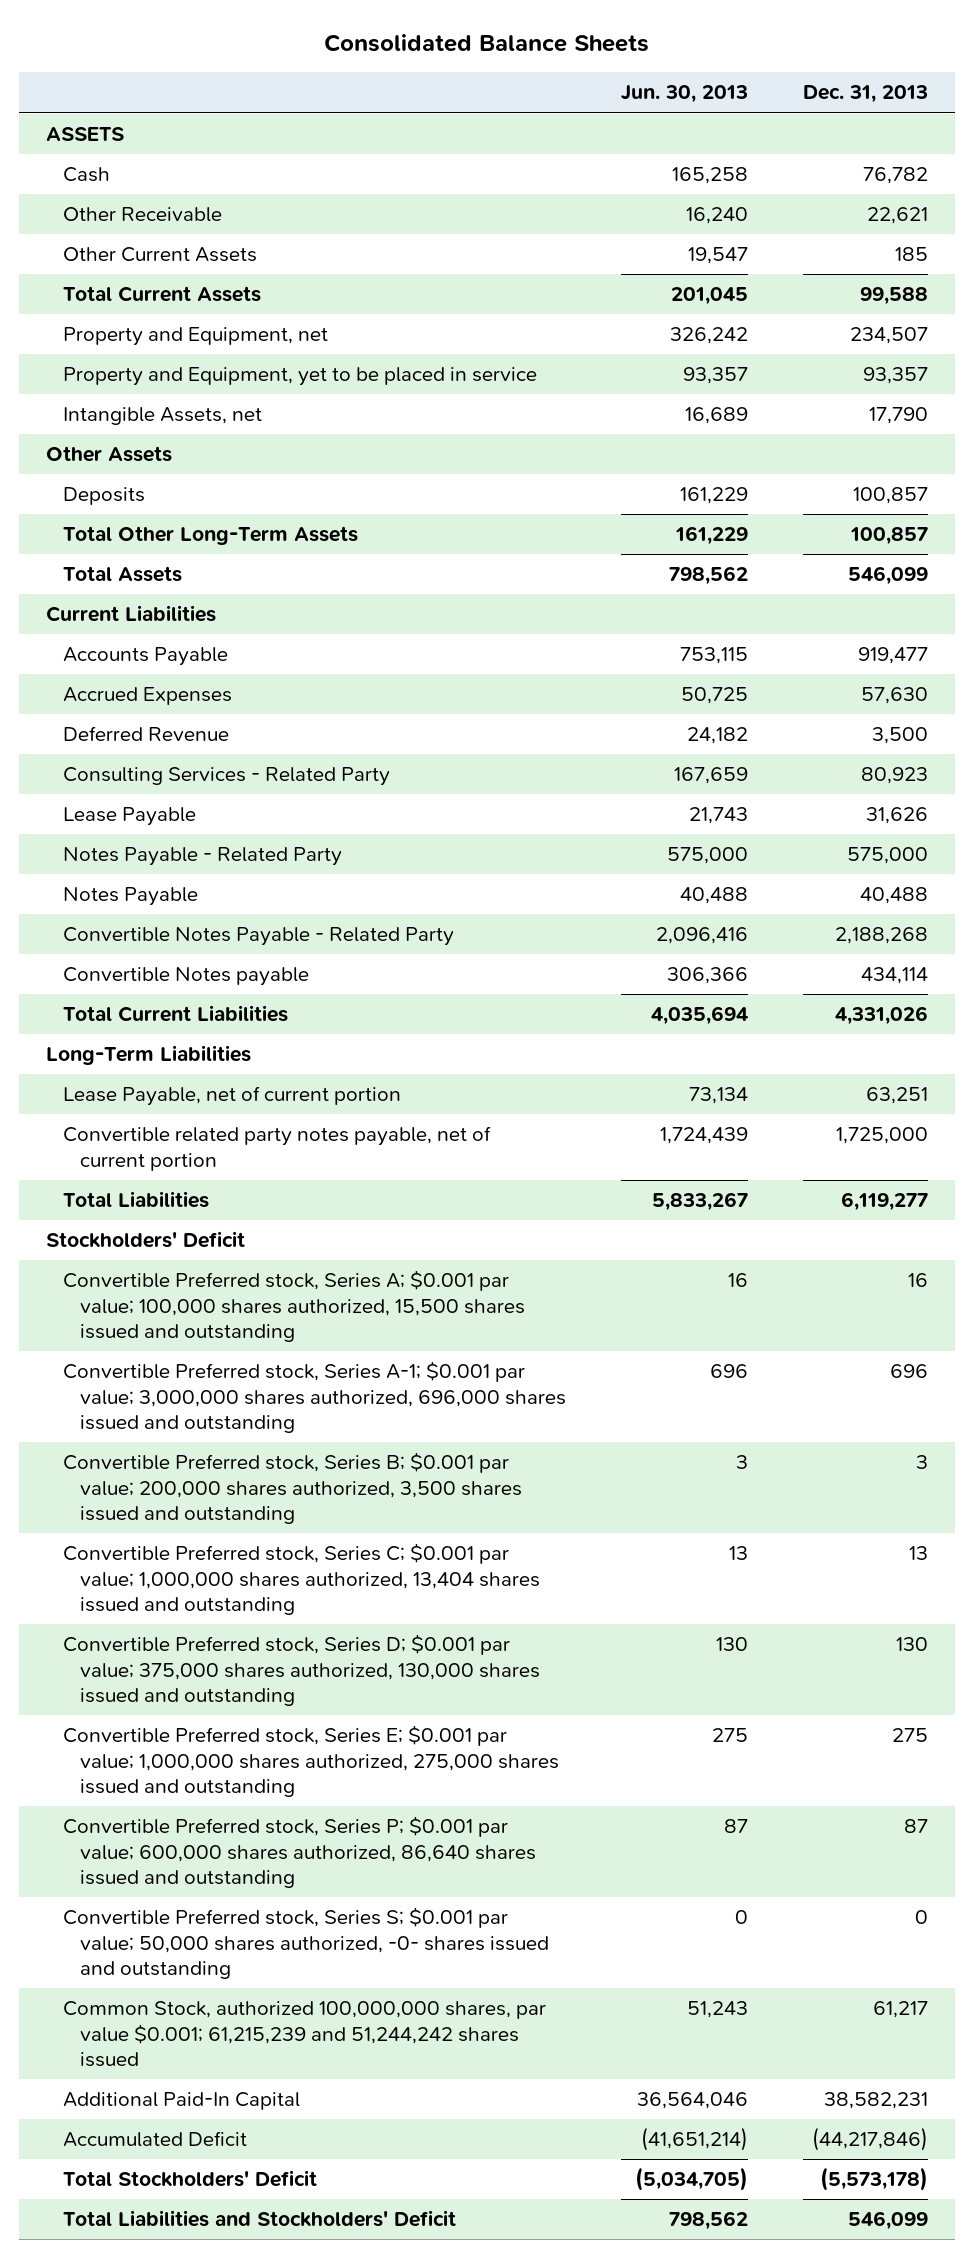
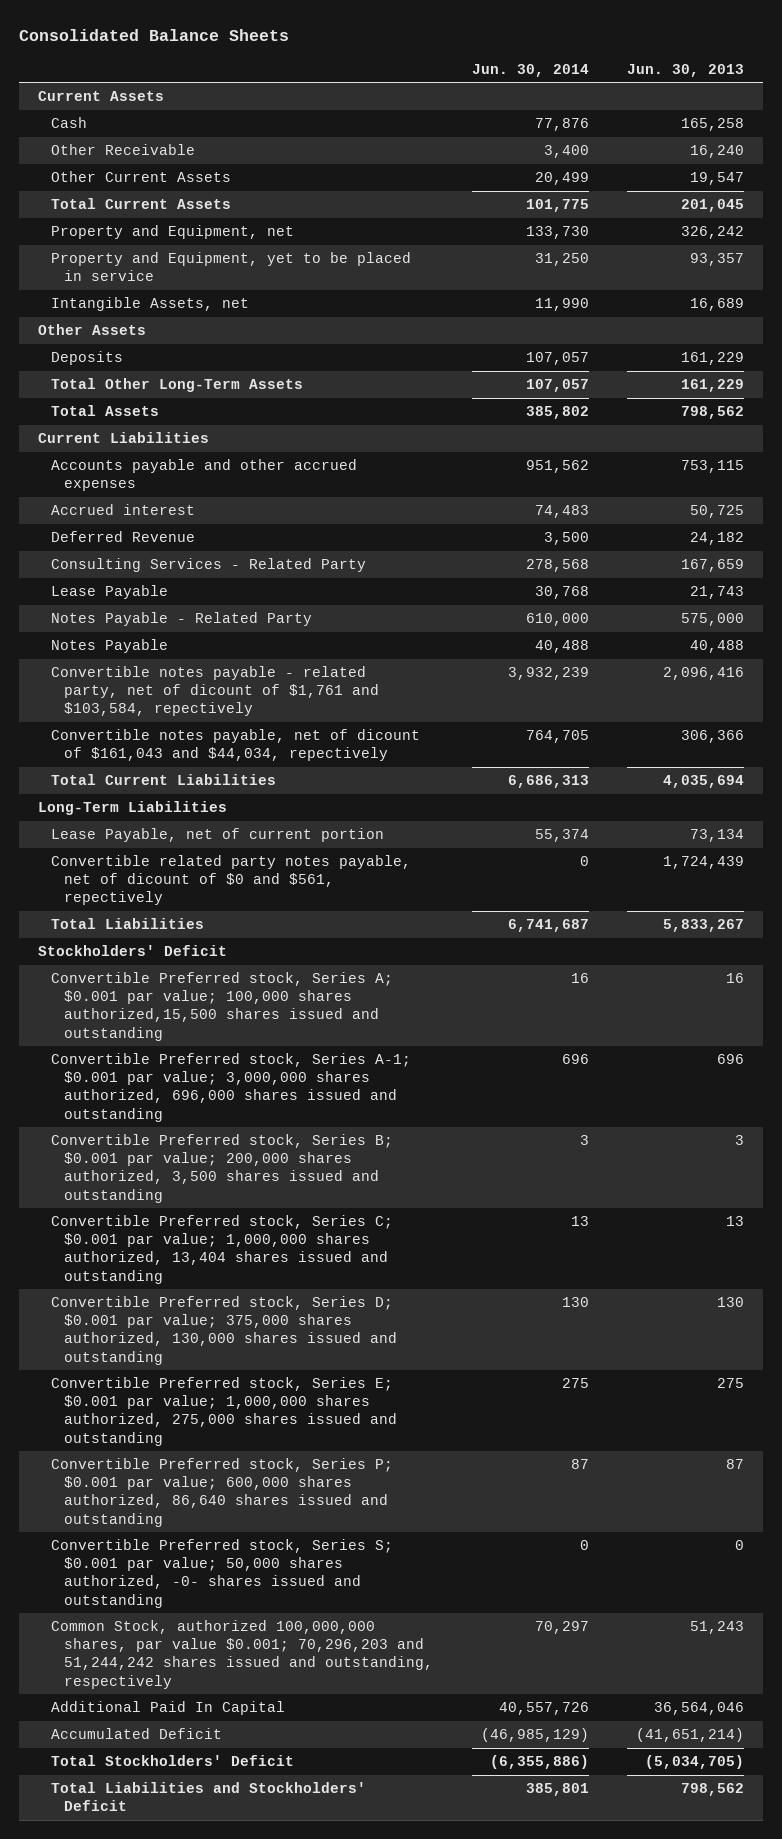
- | Jun. 30, 2013 | Dec. 31, 2013
+ | Jun. 30, 2014 | Jun. 30, 2013
- ASSETS
+ Current Assets
- Accounts Payable | 753,115 | 919,477
- Accrued Expenses | 50,725 | 57,630
+ Accounts payable and other accrued expenses | 951,562 | 753,115
+ Accrued interest | 74,483 | 50,725
- Convertible Notes Payable - Related Party | 2,096,416 | 2,188,268
- Convertible Notes payable | 306,366 | 434,114
+ Convertible notes payable - related party, net of dicount of $1,761 and $103,584, repectively | 3,932,239 | 2,096,416
+ Convertible notes payable, net of dicount of $161,043 and $44,034, repectively | 764,705 | 306,366
- Convertible related party notes payable, net of current portion | 1,724,439 | 1,725,000
+ Convertible related party notes payable, net of dicount of $0 and $561, repectively | 0 | 1,724,439
- Convertible Preferred stock, Series A; $0.001 par value; 100,000 shares authorized, 15,500 shares issued and outstanding | 16 | 16
+ Convertible Preferred stock, Series A; $0.001 par value; 100,000 shares authorized,15,500 shares issued and outstanding | 16 | 16
- Common Stock, authorized 100,000,000 shares, par value $0.001; 61,215,239 and 51,244,242 shares issued | 51,243 | 61,217
- Additional Paid-In Capital | 36,564,046 | 38,582,231
+ Common Stock, authorized 100,000,000 shares, par value $0.001; 70,296,203 and 51,244,242 shares issued and outstanding, respectively | 70,297 | 51,243
+ Additional Paid In Capital | 40,557,726 | 36,564,046

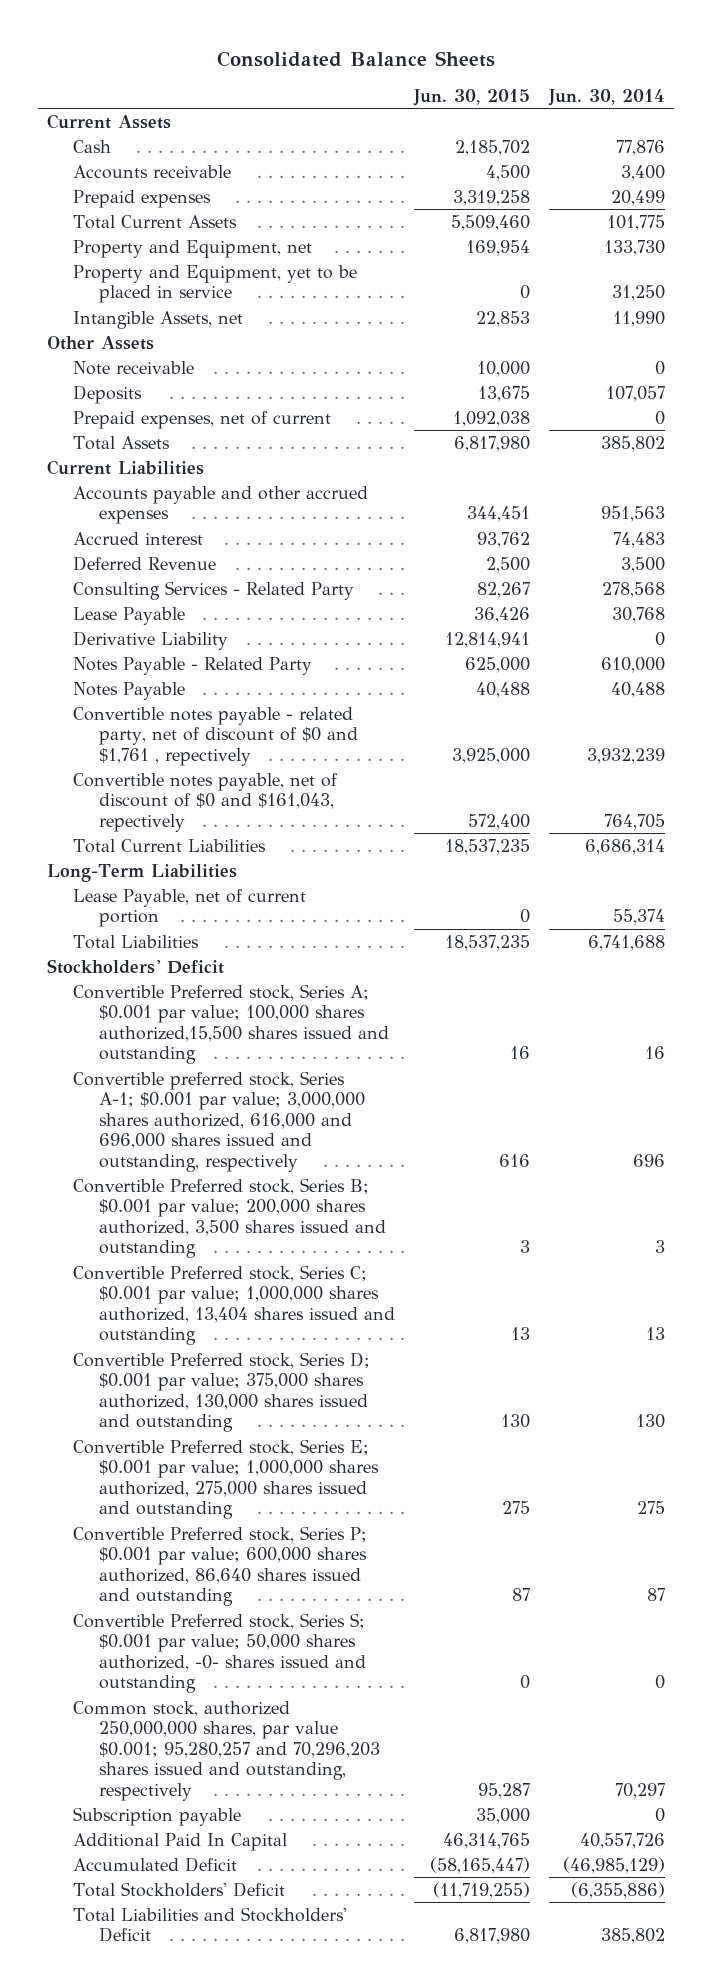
- | Jun. 30, 2014 | Jun. 30, 2013
+ | Jun. 30, 2015 | Jun. 30, 2014
- Other Receivable | 3,400 | 16,240
- Other Current Assets | 20,499 | 19,547
+ Accounts receivable | 4,500 | 3,400
+ Prepaid expenses | 3,319,258 | 20,499
+ Note receivable | 10,000 | 0
- Total Other Long-Term Assets | 107,057 | 161,229
+ Prepaid expenses, net of current | 1,092,038 | 0
- Accounts payable and other accrued expenses | 951,562 | 753,115
+ Accounts payable and other accrued expenses | 344,451 | 951,563
+ Derivative Liability | 12,814,941 | 0
- Convertible notes payable - related party, net of dicount of $1,761 and $103,584, repectively | 3,932,239 | 2,096,416
- Convertible notes payable, net of dicount of $161,043 and $44,034, repectively | 764,705 | 306,366
- Total Current Liabilities | 6,686,313 | 4,035,694
+ Convertible notes payable - related party, net of discount of $0 and $1,761 , repectively | 3,925,000 | 3,932,239
+ Convertible notes payable, net of discount of $0 and $161,043, repectively | 572,400 | 764,705
+ Total Current Liabilities | 18,537,235 | 6,686,314
- Convertible related party notes payable, net of dicount of $0 and $561, repectively | 0 | 1,724,439
- Total Liabilities | 6,741,687 | 5,833,267
+ Total Liabilities | 18,537,235 | 6,741,688
- Convertible Preferred stock, Series A-1; $0.001 par value; 3,000,000 shares authorized, 696,000 shares issued and outstanding | 696 | 696
+ Convertible preferred stock, Series A-1; $0.001 par value; 3,000,000 shares authorized, 616,000 and 696,000 shares issued and outstanding, respectively | 616 | 696
- Common Stock, authorized 100,000,000 shares, par value $0.001; 70,296,203 and 51,244,242 shares issued and outstanding, respectively | 70,297 | 51,243
+ Common stock, authorized 250,000,000 shares, par value $0.001; 95,280,257 and 70,296,203 shares issued and outstanding, respectively | 95,287 | 70,297
+ Subscription payable | 35,000 | 0
- Total Liabilities and Stockholders' Deficit | 385,801 | 798,562
+ Total Liabilities and Stockholders' Deficit | 6,817,980 | 385,802

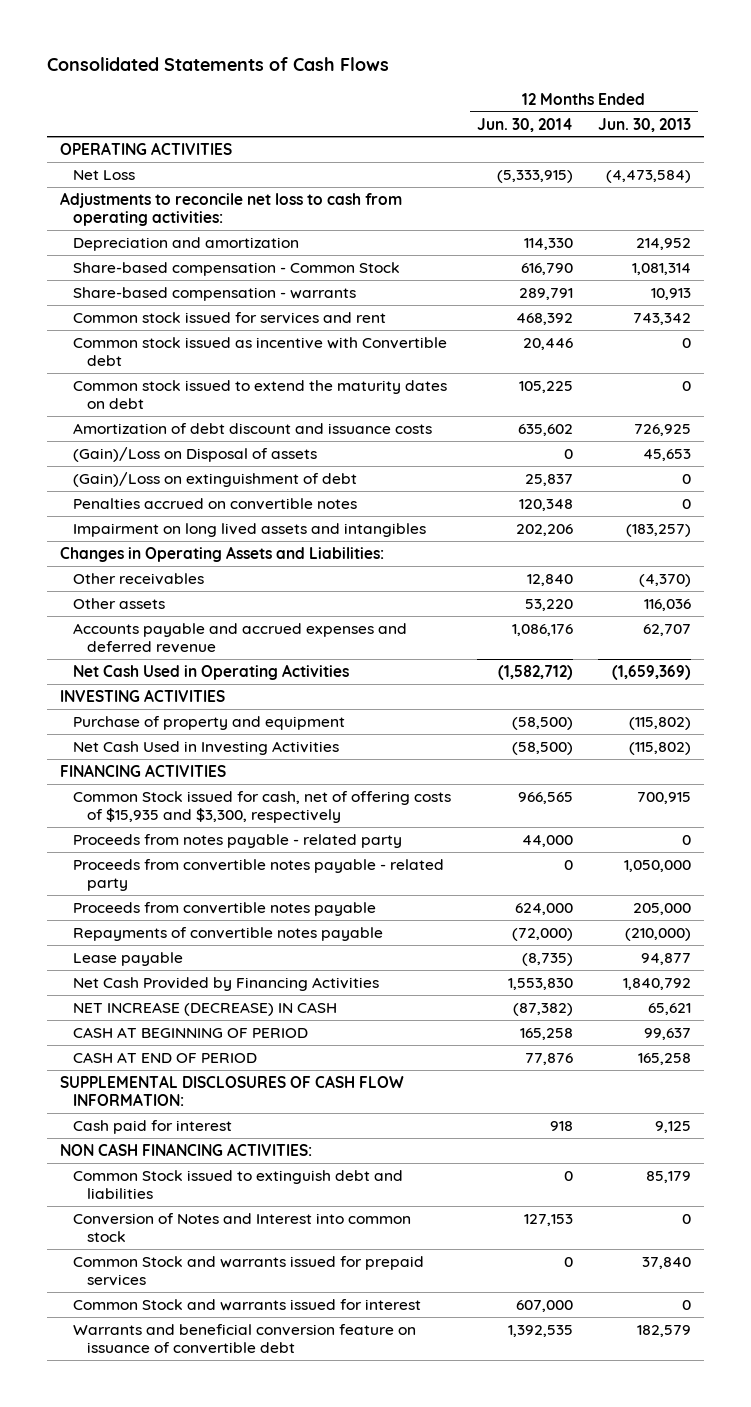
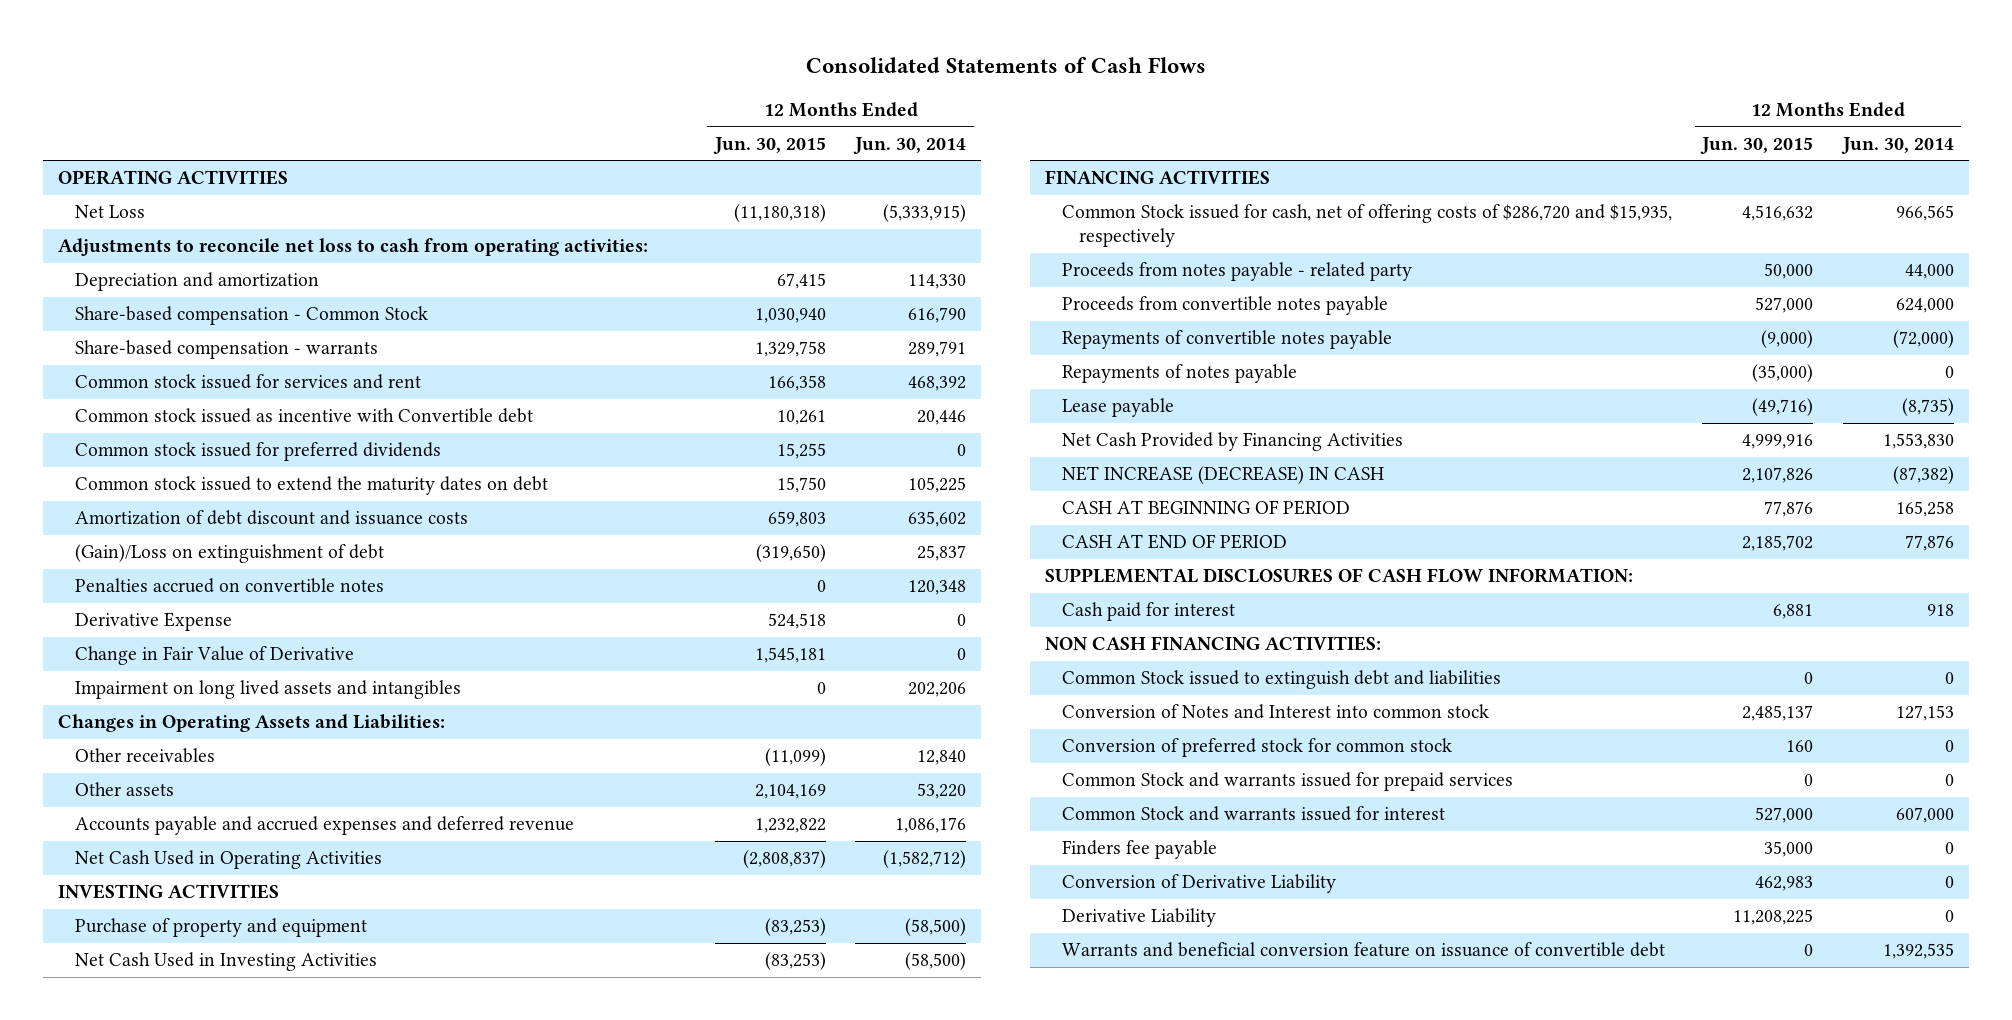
- | 12 Months Ended Jun. 30, 2014 | 12 Months Ended Jun. 30, 2013
+ | 12 Months Ended Jun. 30, 2015 | 12 Months Ended Jun. 30, 2014
+ Common stock issued for preferred dividends | 15,255 | 0
- (Gain)/Loss on Disposal of assets | 0 | 45,653
+ Derivative Expense | 524,518 | 0
+ Change in Fair Value of Derivative | 1,545,181 | 0
- Common Stock issued for cash, net of offering costs of $15,935 and $3,300, respectively | 966,565 | 700,915
+ Common Stock issued for cash, net of offering costs of $286,720 and $15,935, respectively | 4,516,632 | 966,565
- Proceeds from convertible notes payable - related party | 0 | 1,050,000
+ Repayments of notes payable | (35,000) | 0
+ Conversion of preferred stock for common stock | 160 | 0
+ Finders fee payable | 35,000 | 0
+ Conversion of Derivative Liability | 462,983 | 0
+ Derivative Liability | 11,208,225 | 0

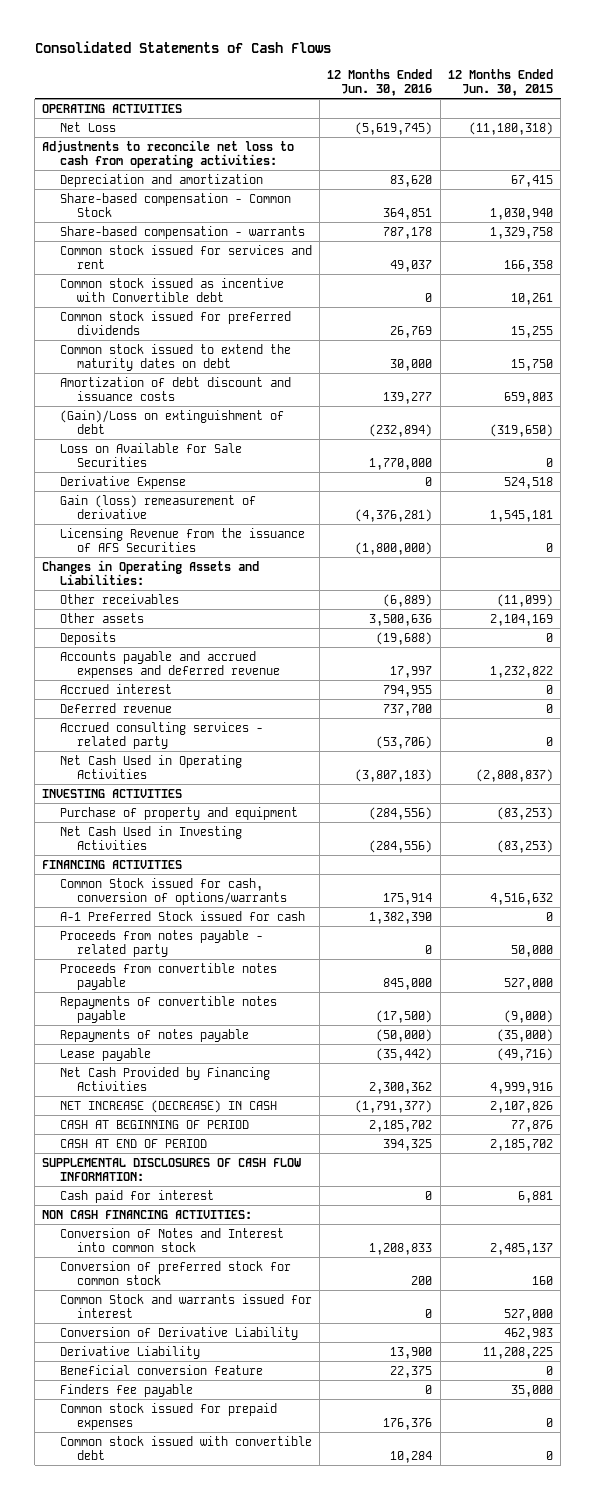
- | 12 Months Ended Jun. 30, 2015 | 12 Months Ended Jun. 30, 2014
+ | 12 Months Ended Jun. 30, 2016 | 12 Months Ended Jun. 30, 2015
- Penalties accrued on convertible notes | 0 | 120,348
+ Loss on Available for Sale Securities | 1,770,000 | 0
- Change in Fair Value of Derivative | 1,545,181 | 0
- Impairment on long lived assets and intangibles | 0 | 202,206
+ Gain (loss) remeasurement of derivative | (4,376,281) | 1,545,181
+ Licensing Revenue from the issuance of AFS Securities | (1,800,000) | 0
+ Deposits | (19,688) | 0
+ Accrued interest | 794,955 | 0
+ Deferred revenue | 737,700 | 0
+ Accrued consulting services - related party | (53,706) | 0
- Common Stock issued for cash, net of offering costs of $286,720 and $15,935, respectively | 4,516,632 | 966,565
+ Common Stock issued for cash, conversion of options/warrants | 175,914 | 4,516,632
+ A-1 Preferred Stock issued for cash | 1,382,390 | 0
- Common Stock issued to extinguish debt and liabilities | 0 | 0
- Common Stock and warrants issued for prepaid services | 0 | 0
- Warrants and beneficial conversion feature on issuance of convertible debt | 0 | 1,392,535
+ Beneficial conversion feature | 22,375 | 0
moved down: Finders fee payable | 0 | 35,000
+ Common stock issued for prepaid expenses | 176,376 | 0
+ Common stock issued with convertible debt | 10,284 | 0

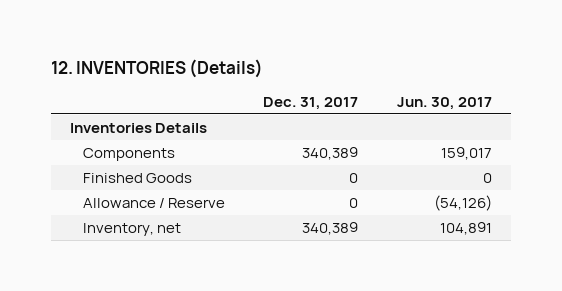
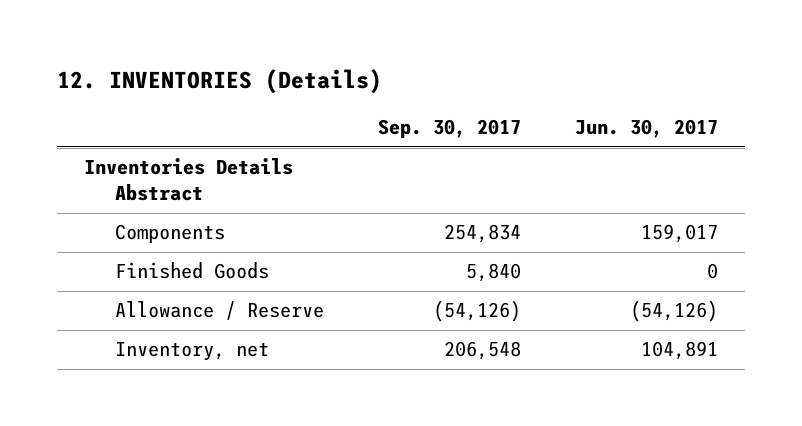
- | Dec. 31, 2017 | Jun. 30, 2017
+ | Sep. 30, 2017 | Jun. 30, 2017
- Inventories Details
+ Inventories Details Abstract

